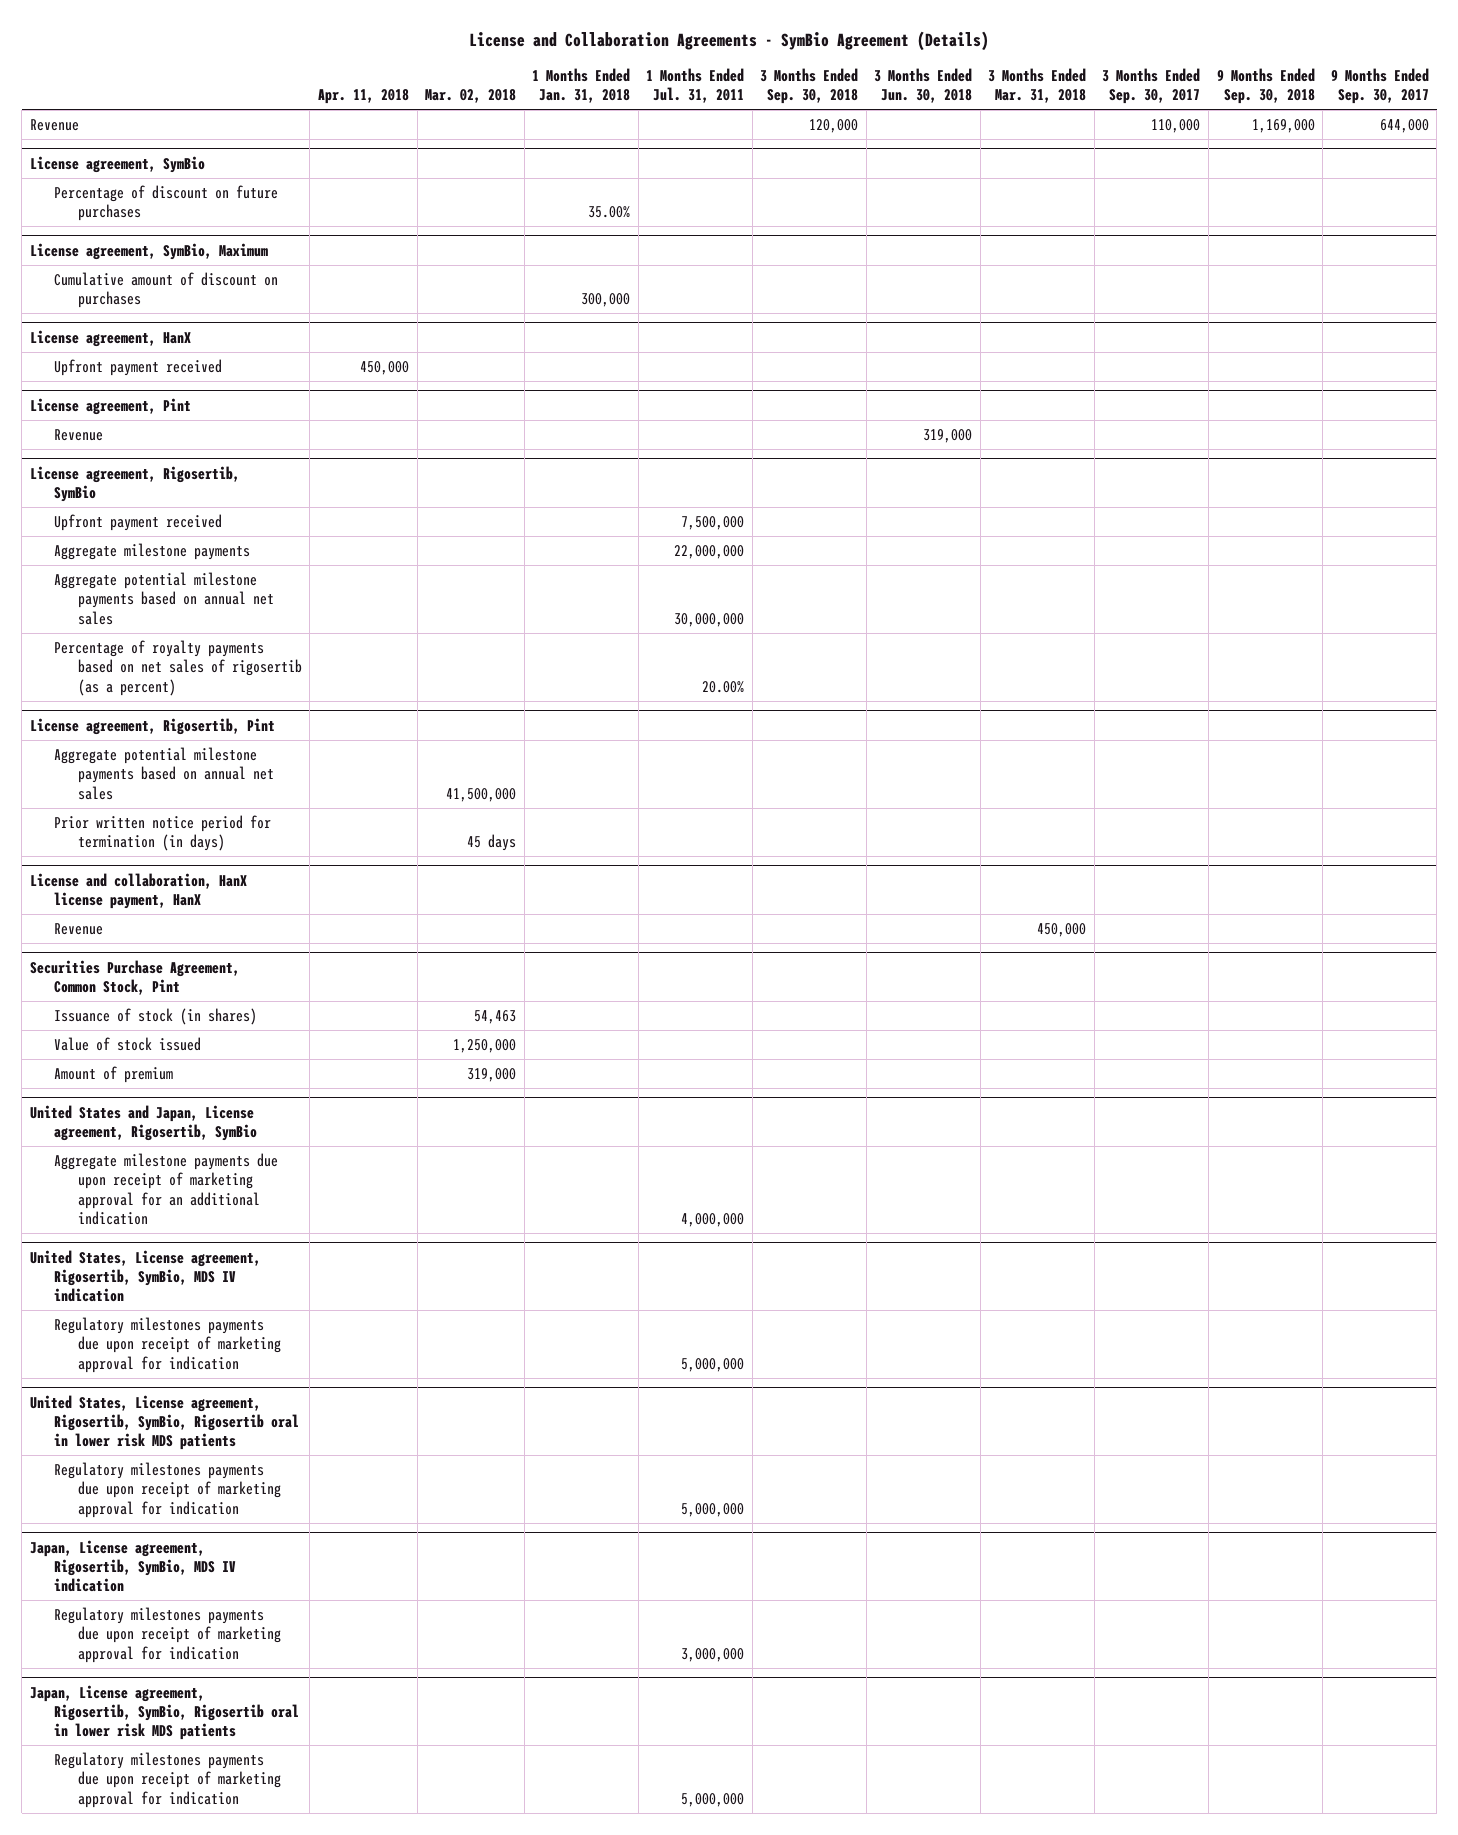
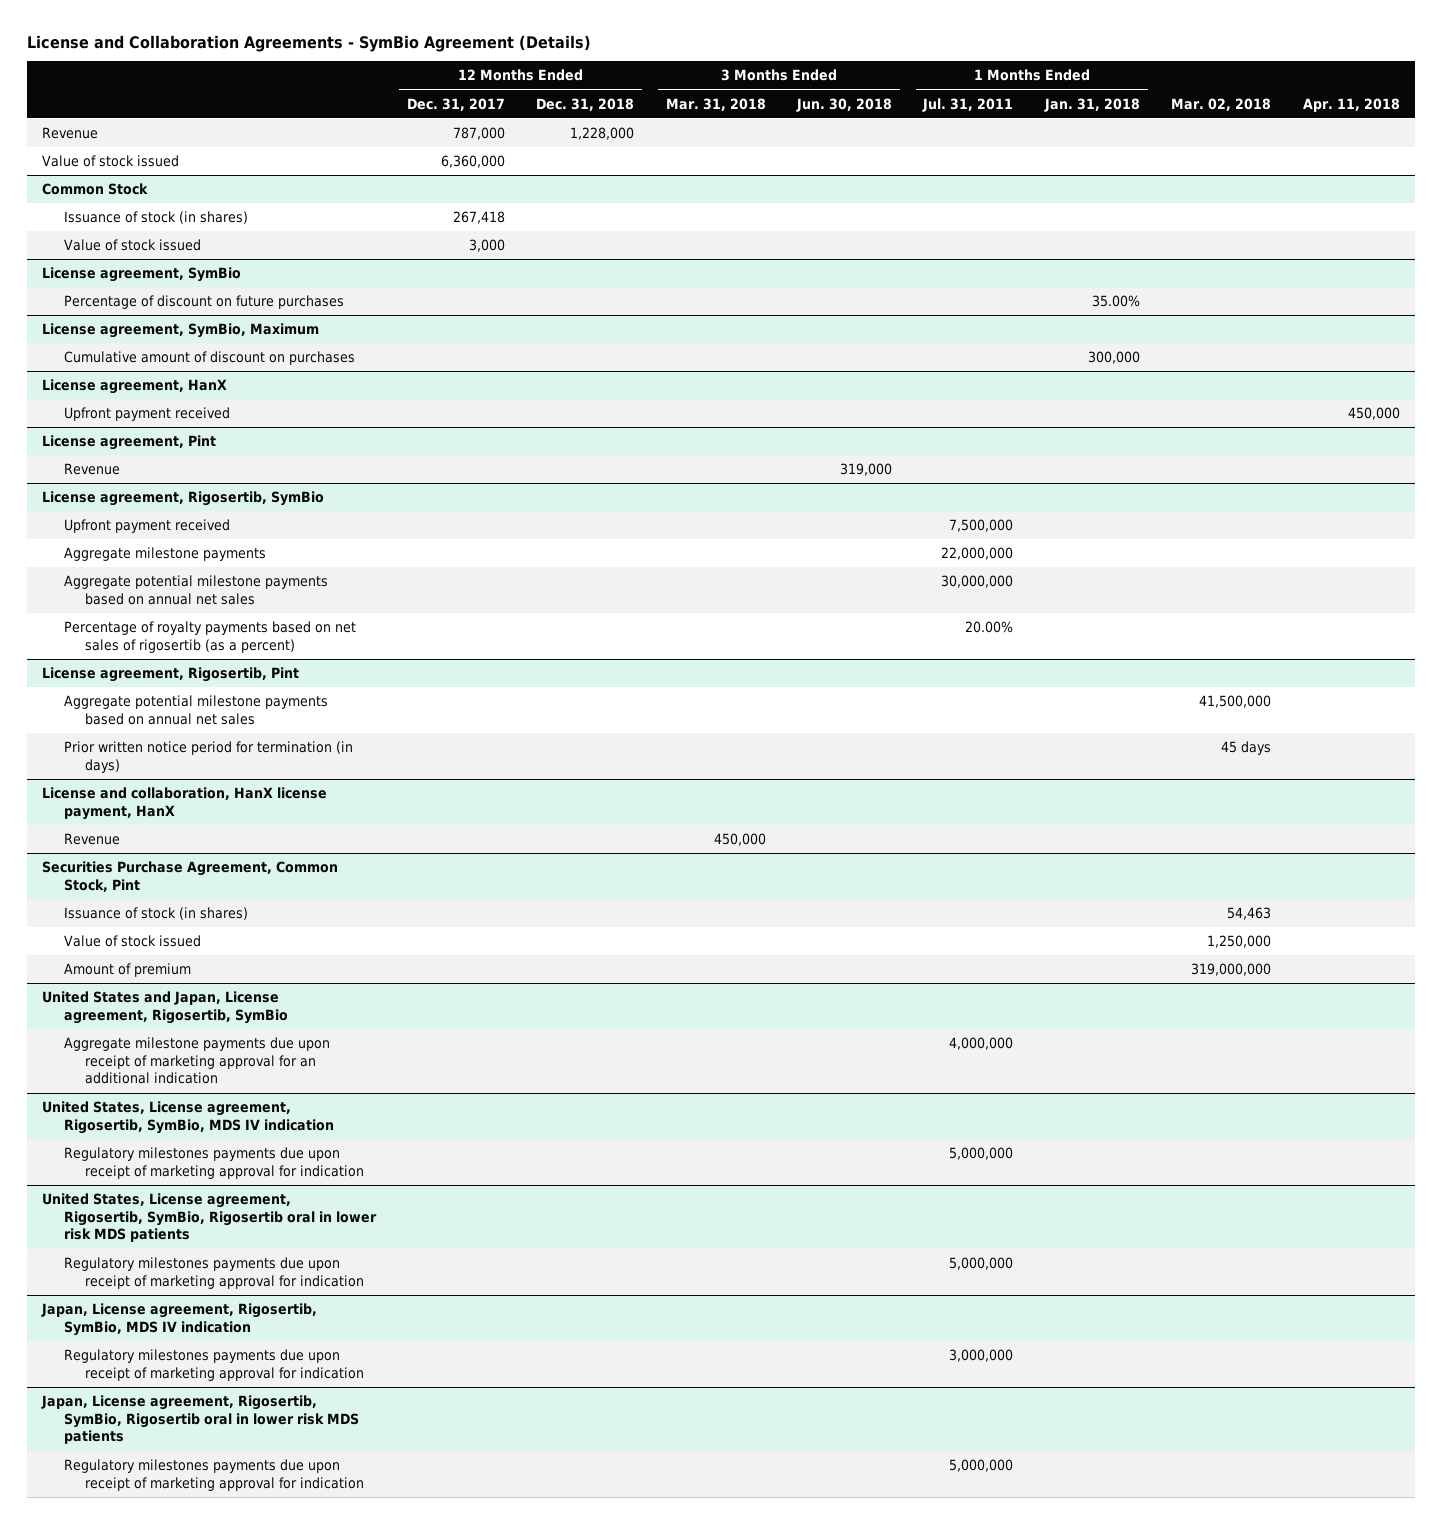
- | Apr. 11, 2018 | Mar. 02, 2018 | 1 Months Ended Jan. 31, 2018 | 1 Months Ended Jul. 31, 2011 | 3 Months Ended Sep. 30, 2018 | 3 Months Ended Jun. 30, 2018 | 3 Months Ended Mar. 31, 2018 | 3 Months Ended Sep. 30, 2017 | 9 Months Ended Sep. 30, 2018 | 9 Months Ended Sep. 30, 2017
+ | 12 Months Ended Dec. 31, 2017 | 12 Months Ended Dec. 31, 2018 | 3 Months Ended Mar. 31, 2018 | 3 Months Ended Jun. 30, 2018 | 1 Months Ended Jul. 31, 2011 | 1 Months Ended Jan. 31, 2018 | Mar. 02, 2018 | Apr. 11, 2018
+ Value of stock issued | 6,360,000 | | | | | | |
+ Common Stock
+ Issuance of stock (in shares) | 267,418 | | | | | | |
+ Value of stock issued | 3,000 | | | | | | |
@ Securities Purchase Agreement, Common Stock, Pint
- Amount of premium | | 319,000 | | | | | | | |
+ Amount of premium | | | | | | | 319,000,000 |

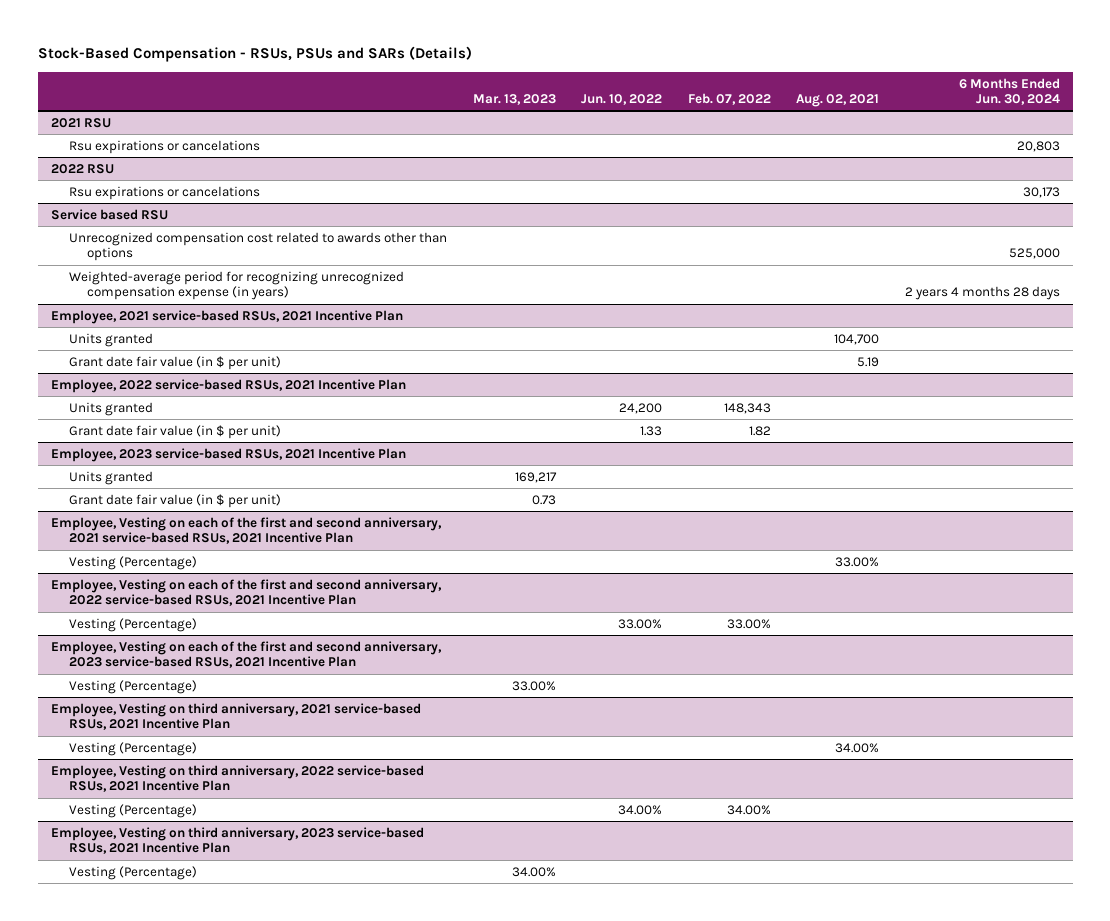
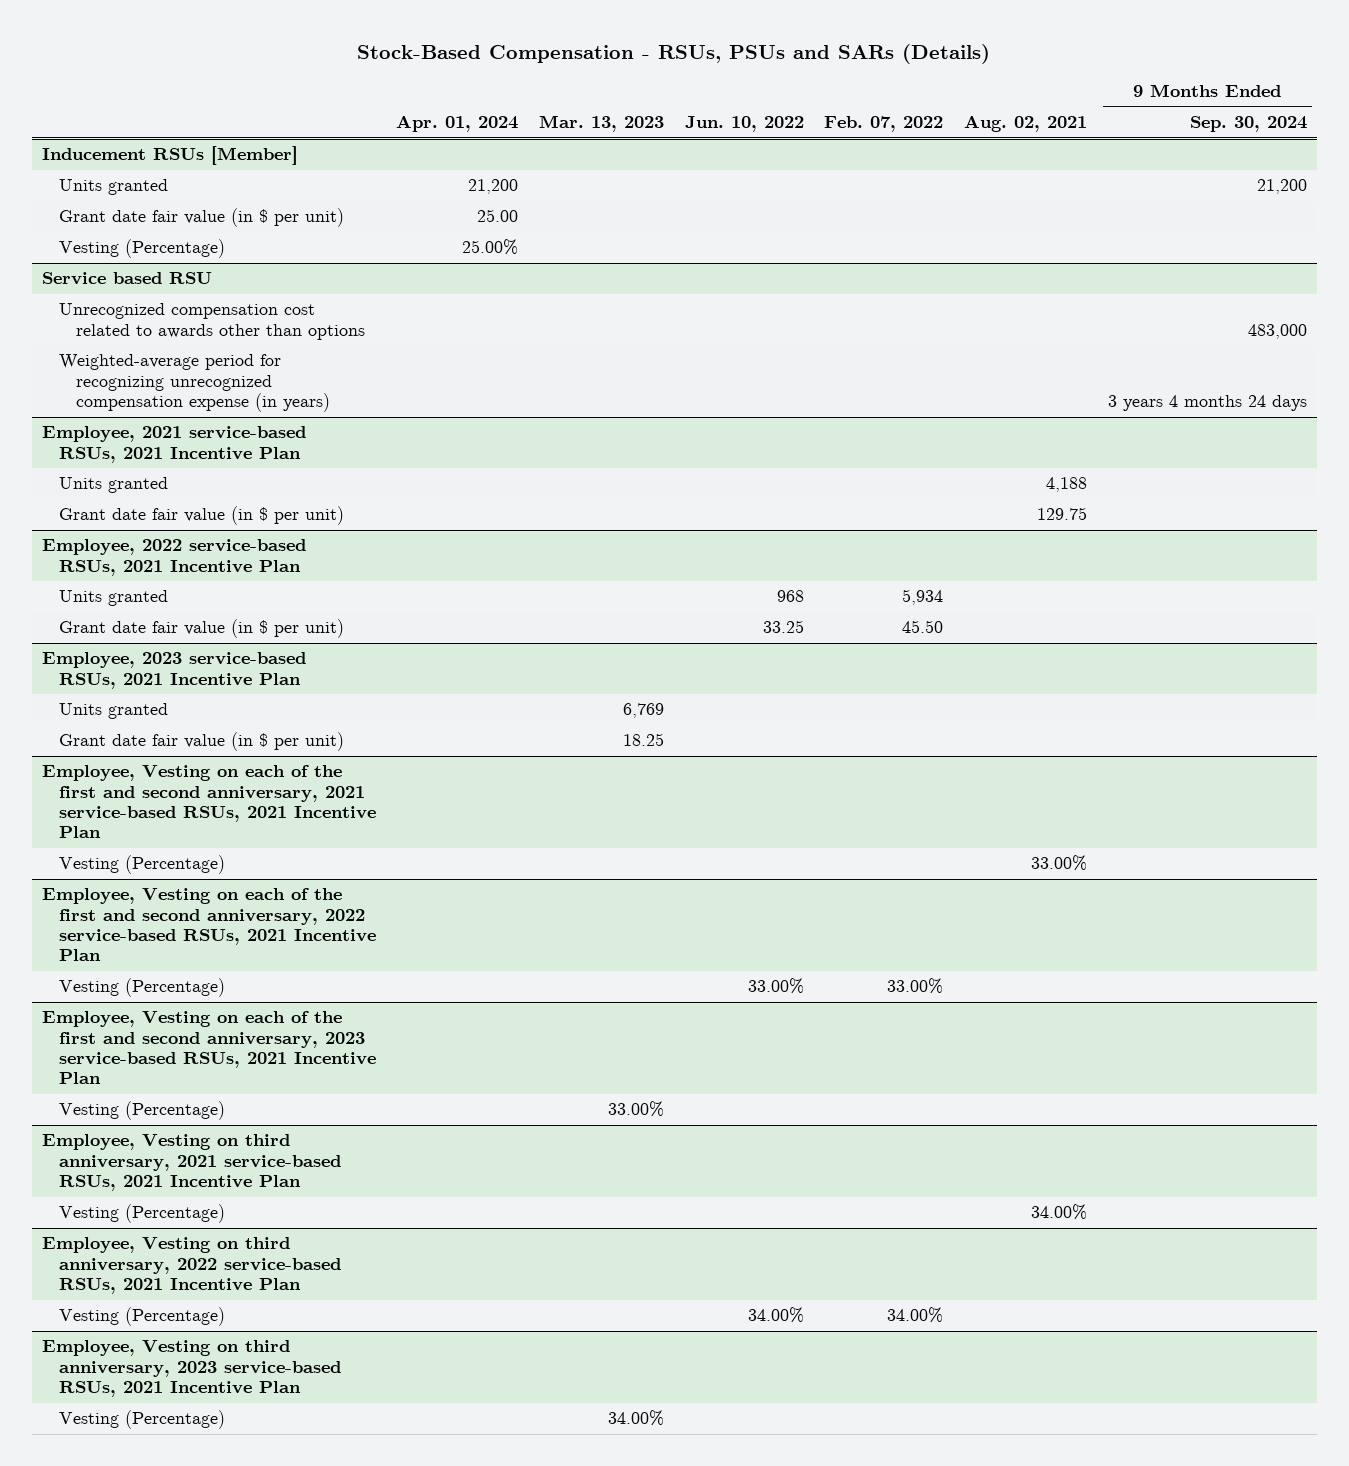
- | Mar. 13, 2023 | Jun. 10, 2022 | Feb. 07, 2022 | Aug. 02, 2021 | 6 Months Ended Jun. 30, 2024
+ | Apr. 01, 2024 | Mar. 13, 2023 | Jun. 10, 2022 | Feb. 07, 2022 | Aug. 02, 2021 | 9 Months Ended Sep. 30, 2024
- 2021 RSU
- Rsu expirations or cancelations | | | | | 20,803
- 2022 RSU
- Rsu expirations or cancelations | | | | | 30,173
+ Inducement RSUs [Member]
+ Units granted | 21,200 | | | | | 21,200
+ Grant date fair value (in $ per unit) | 25.00 | | | | |
+ Vesting (Percentage) | 25.00% | | | | |
@ Employee, 2021 service-based RSUs, 2021 Incentive Plan
- Units granted | | | | 104,700 |
- Grant date fair value (in $ per unit) | | | | 5.19 |
+ Units granted | | | | | 4,188 |
+ Grant date fair value (in $ per unit) | | | | | 129.75 |
@ Employee, 2022 service-based RSUs, 2021 Incentive Plan
- Units granted | | 24,200 | 148,343 | |
- Grant date fair value (in $ per unit) | | 1.33 | 1.82 | |
+ Units granted | | | 968 | 5,934 | |
+ Grant date fair value (in $ per unit) | | | 33.25 | 45.50 | |
@ Employee, 2023 service-based RSUs, 2021 Incentive Plan
- Units granted | 169,217 | | | |
- Grant date fair value (in $ per unit) | 0.73 | | | |
+ Units granted | | 6,769 | | | |
+ Grant date fair value (in $ per unit) | | 18.25 | | | |

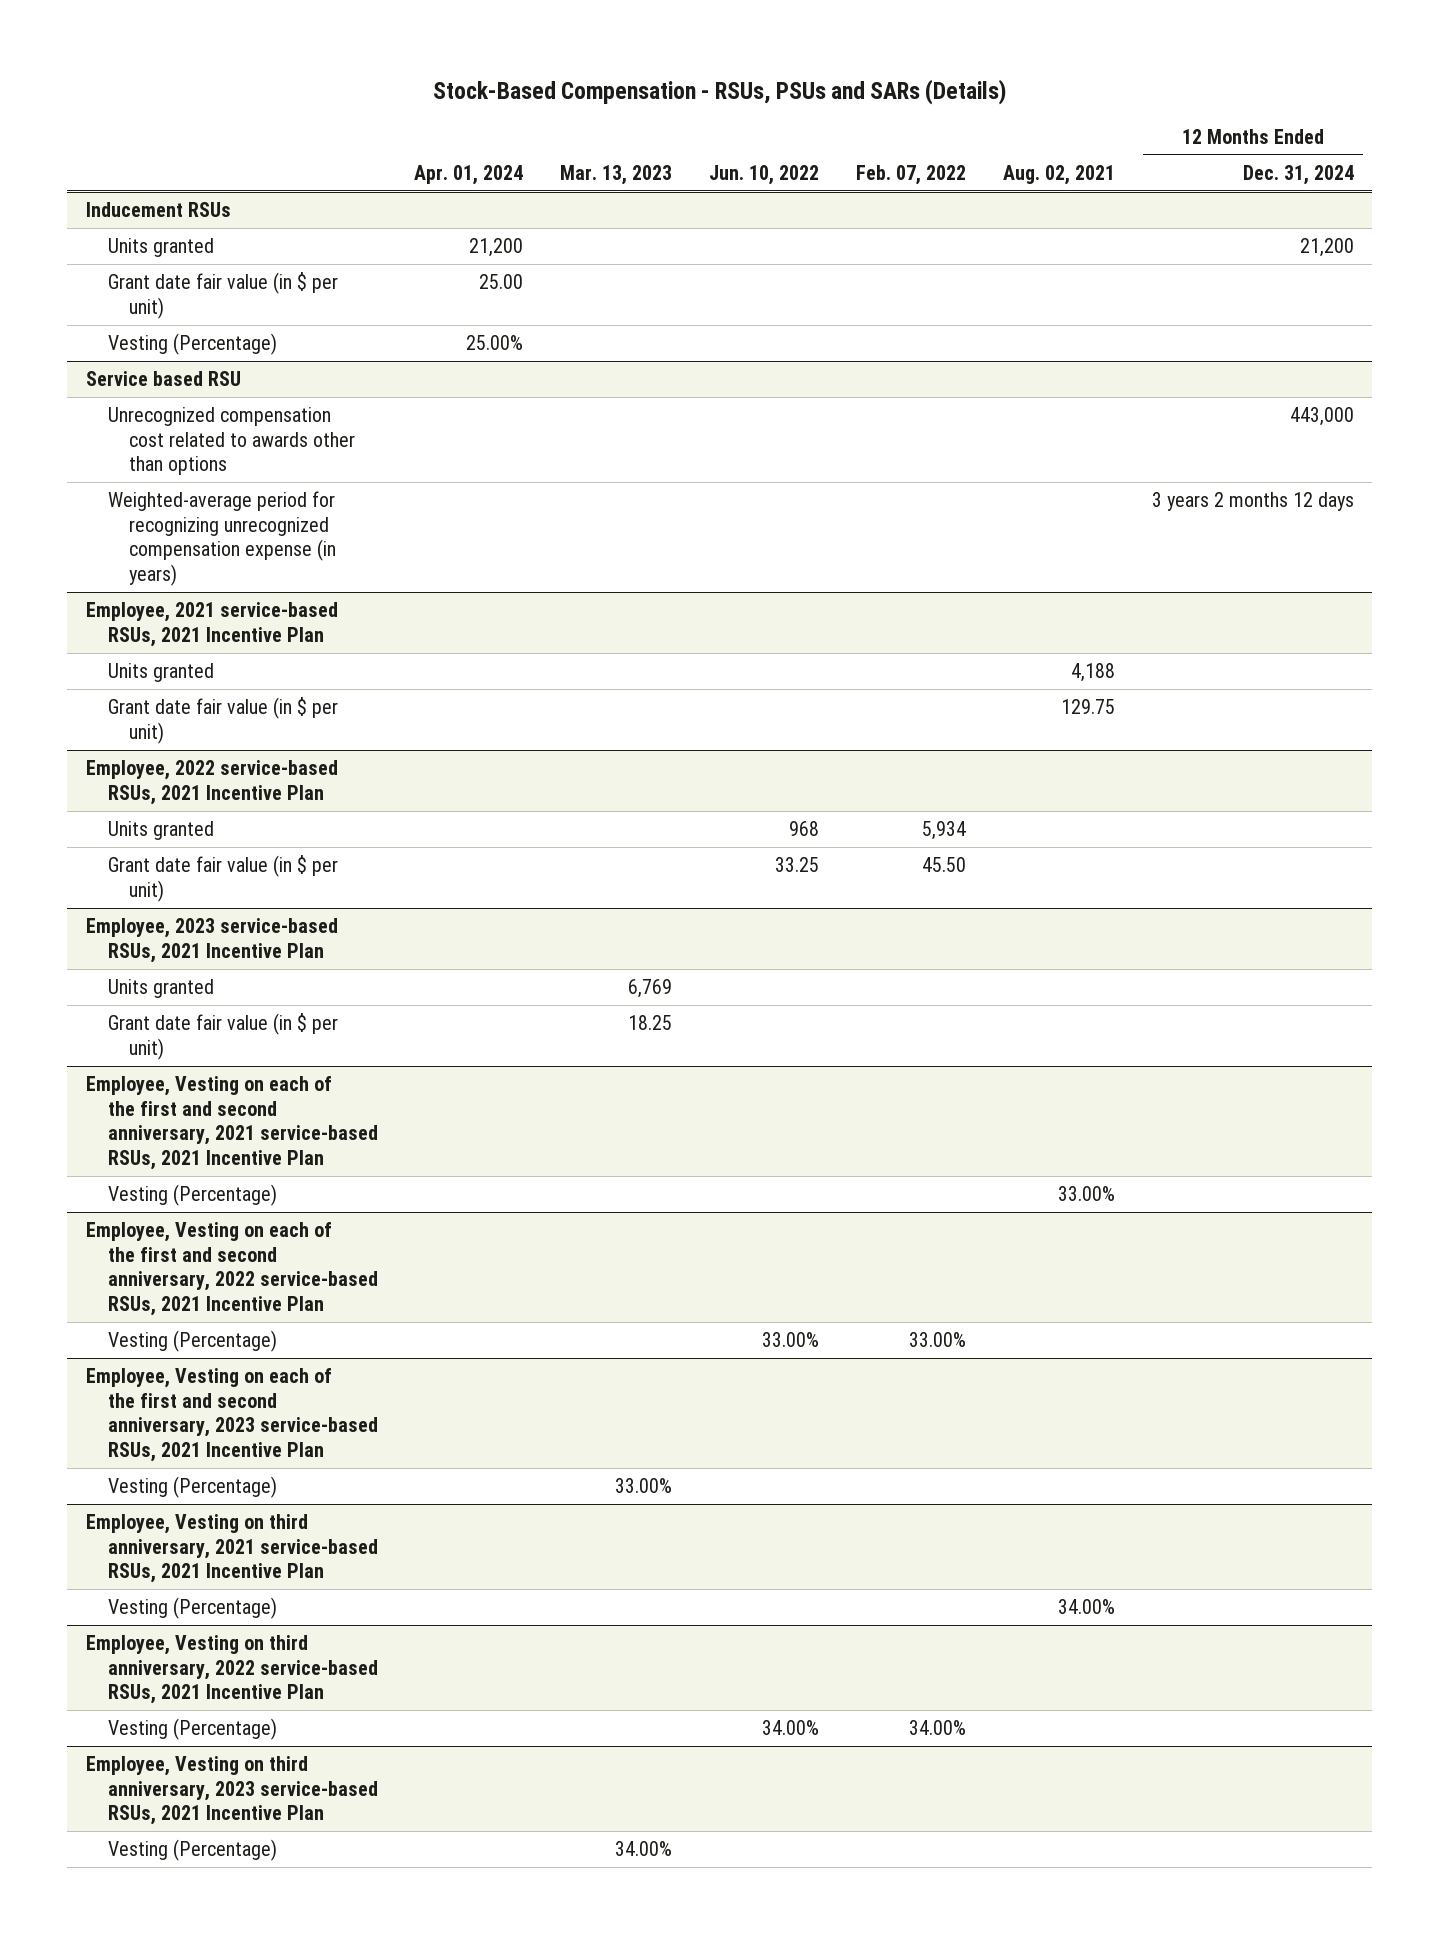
- | Apr. 01, 2024 | Mar. 13, 2023 | Jun. 10, 2022 | Feb. 07, 2022 | Aug. 02, 2021 | 9 Months Ended Sep. 30, 2024
+ | Apr. 01, 2024 | Mar. 13, 2023 | Jun. 10, 2022 | Feb. 07, 2022 | Aug. 02, 2021 | 12 Months Ended Dec. 31, 2024
- Inducement RSUs [Member]
+ Inducement RSUs

